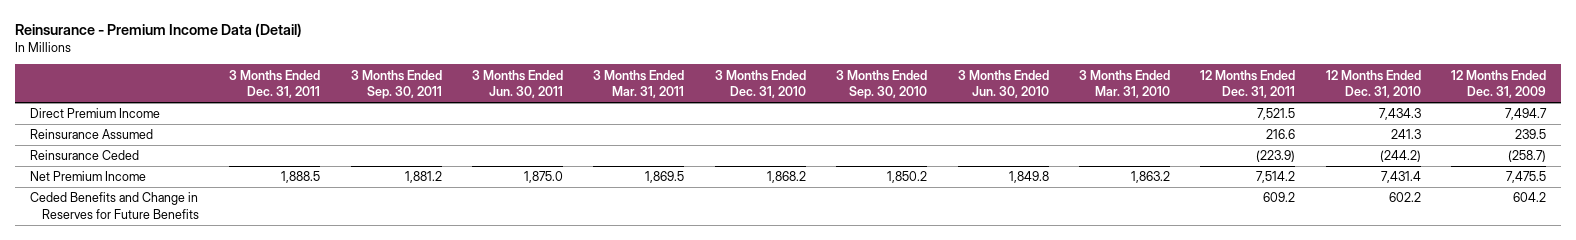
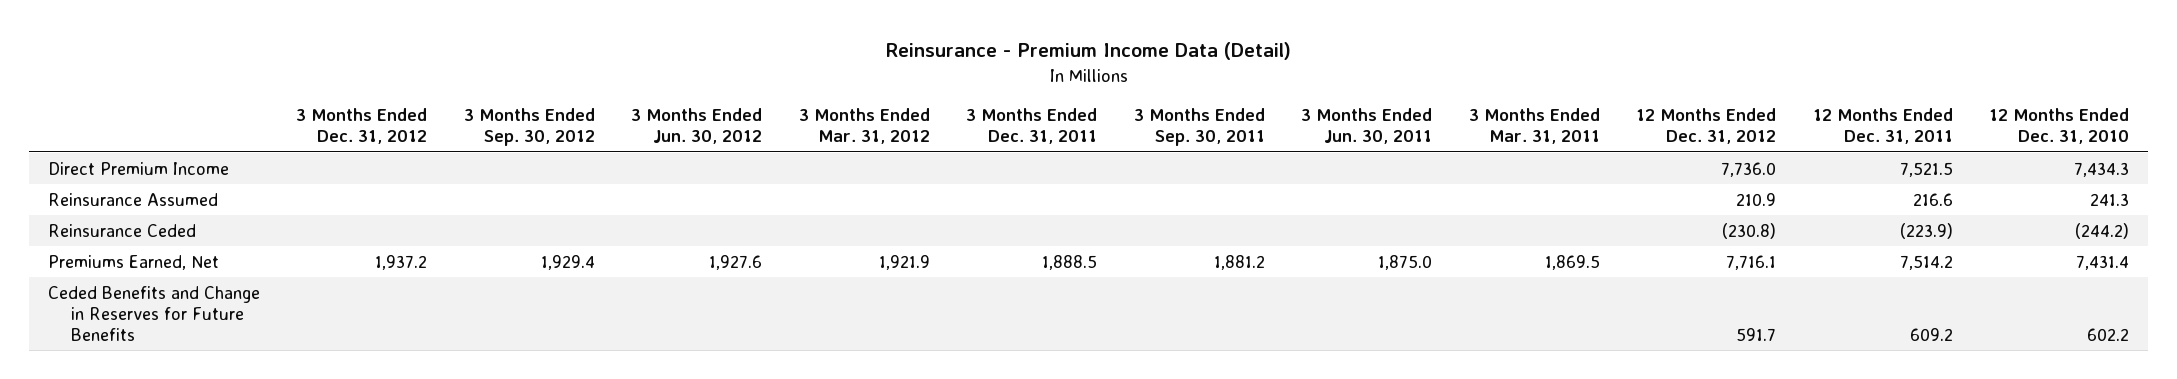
- | 3 Months Ended Dec. 31, 2011 | 3 Months Ended Sep. 30, 2011 | 3 Months Ended Jun. 30, 2011 | 3 Months Ended Mar. 31, 2011 | 3 Months Ended Dec. 31, 2010 | 3 Months Ended Sep. 30, 2010 | 3 Months Ended Jun. 30, 2010 | 3 Months Ended Mar. 31, 2010 | 12 Months Ended Dec. 31, 2011 | 12 Months Ended Dec. 31, 2010 | 12 Months Ended Dec. 31, 2009
+ | 3 Months Ended Dec. 31, 2012 | 3 Months Ended Sep. 30, 2012 | 3 Months Ended Jun. 30, 2012 | 3 Months Ended Mar. 31, 2012 | 3 Months Ended Dec. 31, 2011 | 3 Months Ended Sep. 30, 2011 | 3 Months Ended Jun. 30, 2011 | 3 Months Ended Mar. 31, 2011 | 12 Months Ended Dec. 31, 2012 | 12 Months Ended Dec. 31, 2011 | 12 Months Ended Dec. 31, 2010
- Net Premium Income | 1,888.5 | 1,881.2 | 1,875.0 | 1,869.5 | 1,868.2 | 1,850.2 | 1,849.8 | 1,863.2 | 7,514.2 | 7,431.4 | 7,475.5
+ Premiums Earned, Net | 1,937.2 | 1,929.4 | 1,927.6 | 1,921.9 | 1,888.5 | 1,881.2 | 1,875.0 | 1,869.5 | 7,716.1 | 7,514.2 | 7,431.4

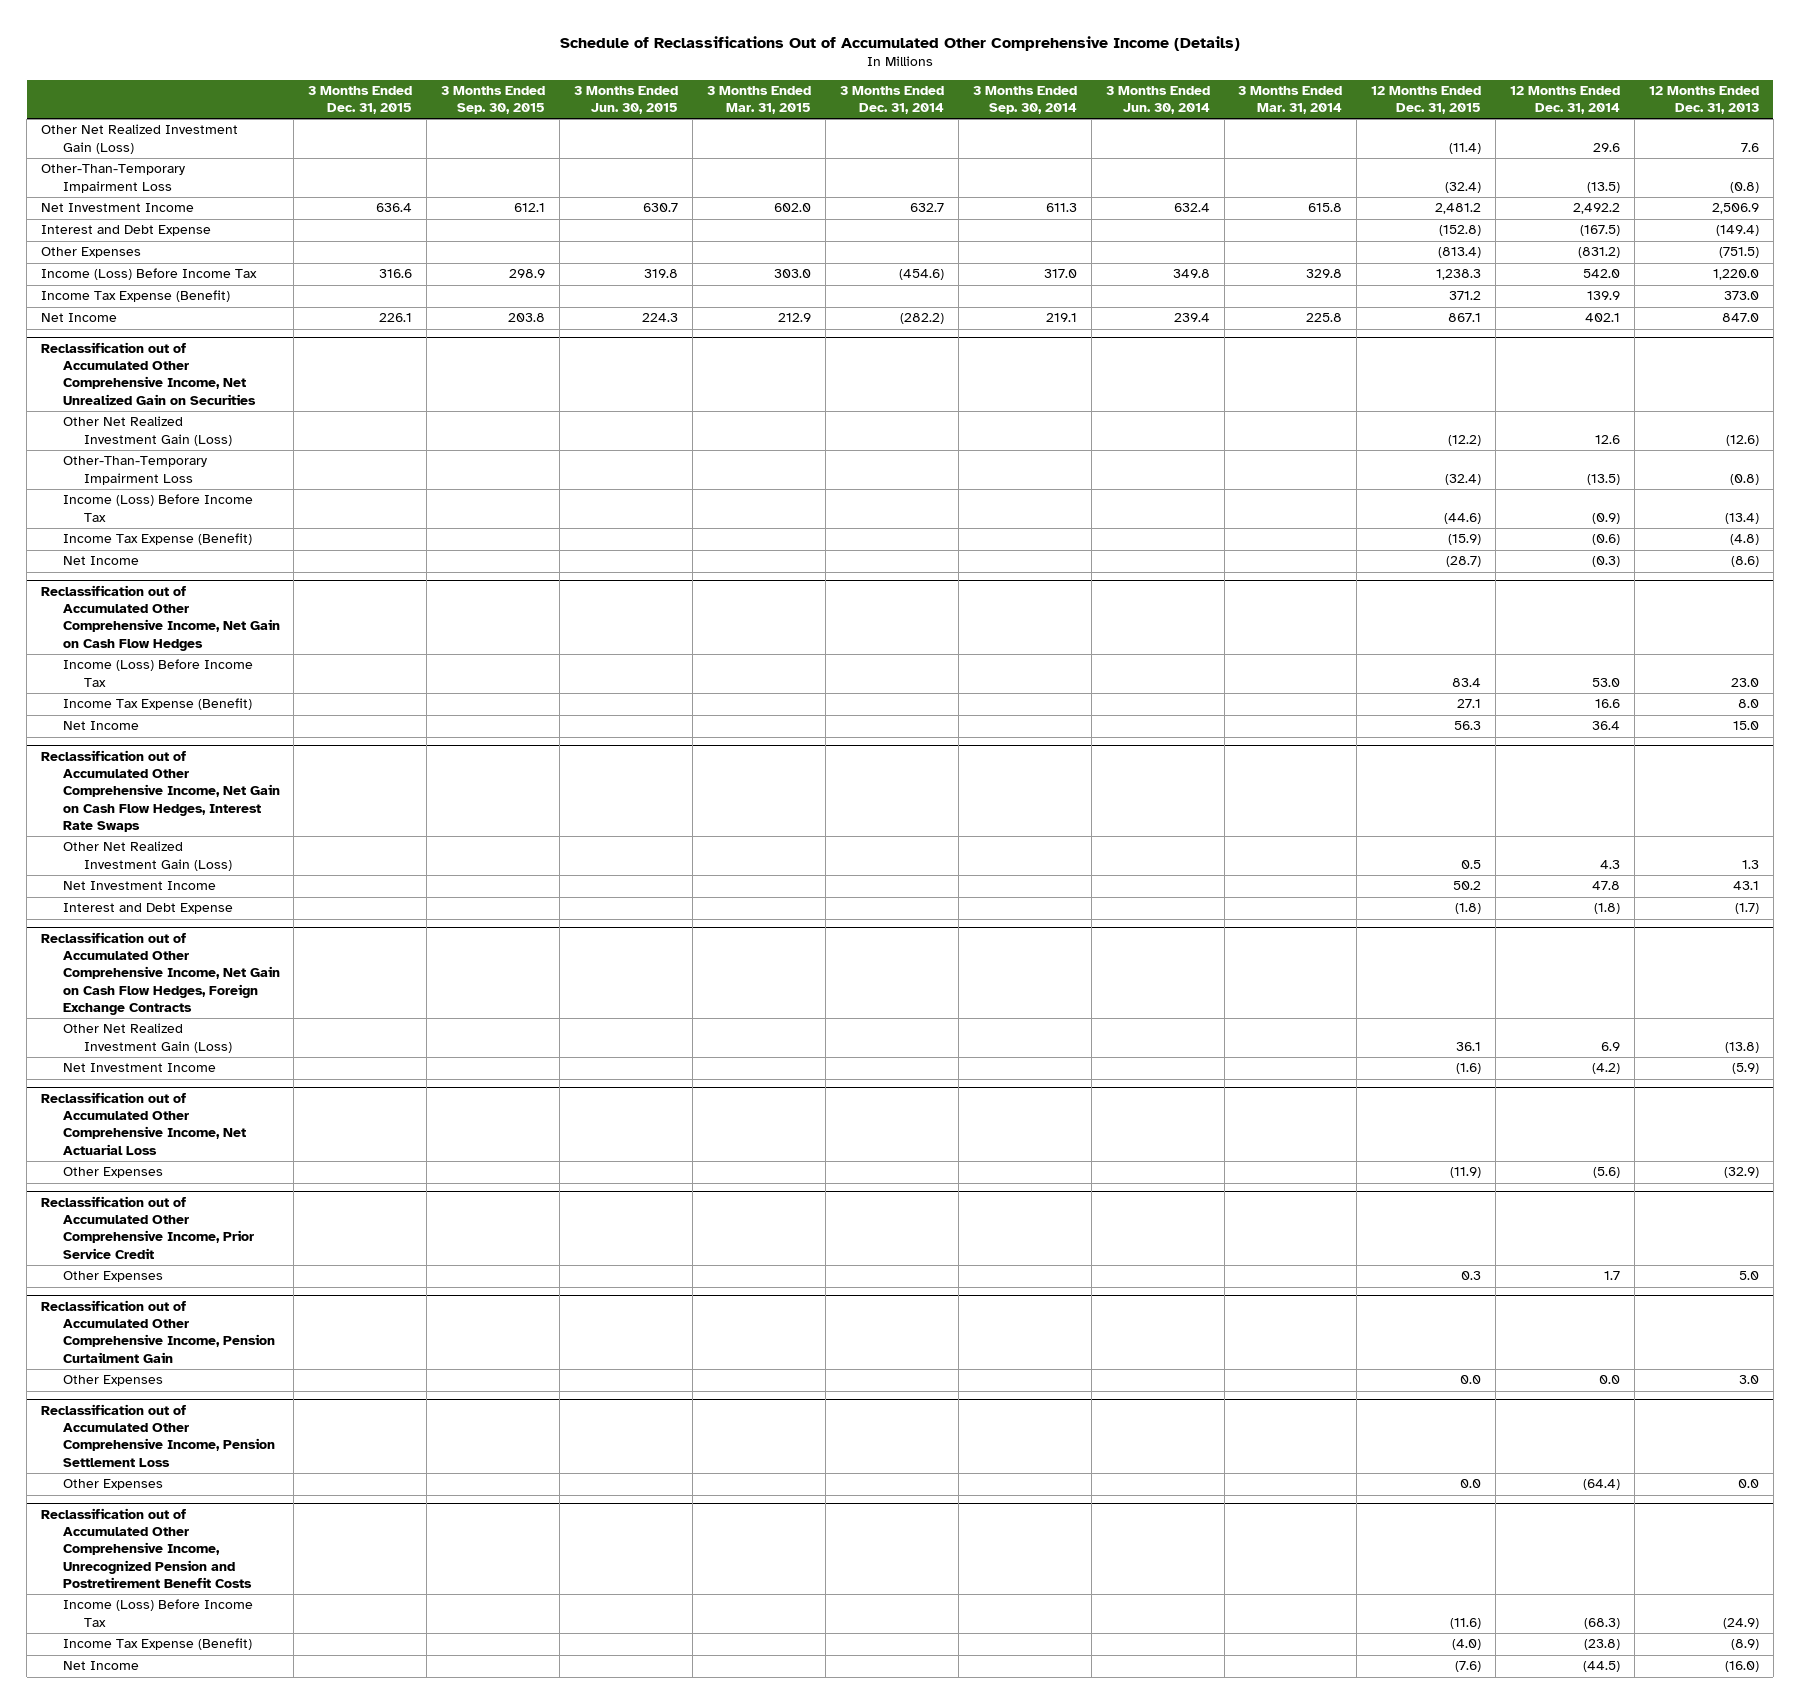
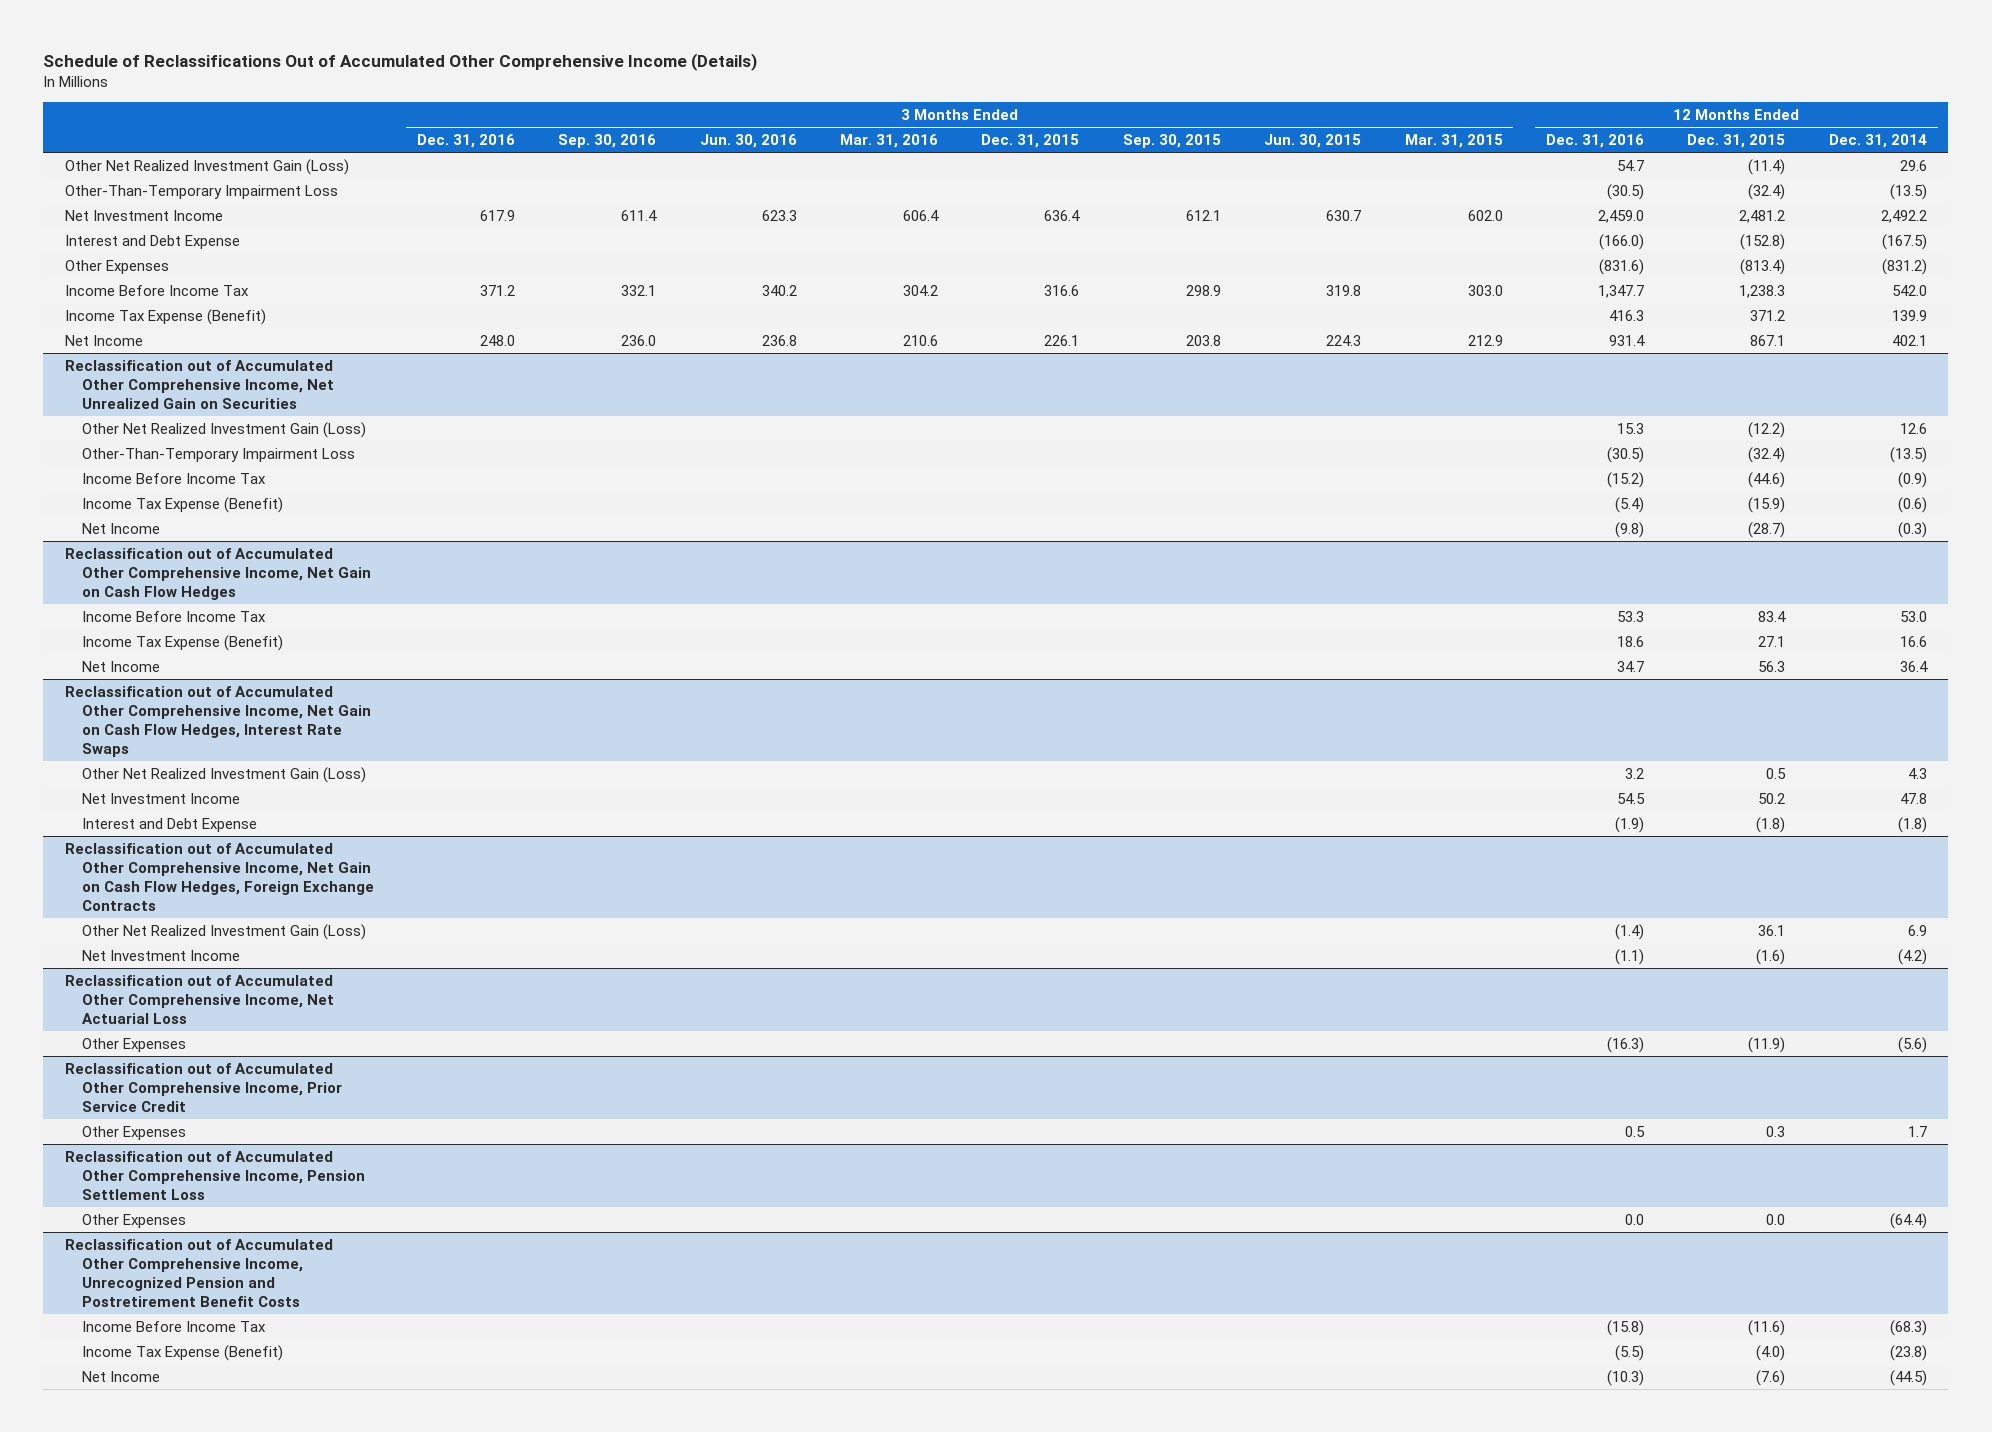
- | 3 Months Ended Dec. 31, 2015 | 3 Months Ended Sep. 30, 2015 | 3 Months Ended Jun. 30, 2015 | 3 Months Ended Mar. 31, 2015 | 3 Months Ended Dec. 31, 2014 | 3 Months Ended Sep. 30, 2014 | 3 Months Ended Jun. 30, 2014 | 3 Months Ended Mar. 31, 2014 | 12 Months Ended Dec. 31, 2015 | 12 Months Ended Dec. 31, 2014 | 12 Months Ended Dec. 31, 2013
+ | 3 Months Ended Dec. 31, 2016 | 3 Months Ended Sep. 30, 2016 | 3 Months Ended Jun. 30, 2016 | 3 Months Ended Mar. 31, 2016 | 3 Months Ended Dec. 31, 2015 | 3 Months Ended Sep. 30, 2015 | 3 Months Ended Jun. 30, 2015 | 3 Months Ended Mar. 31, 2015 | 12 Months Ended Dec. 31, 2016 | 12 Months Ended Dec. 31, 2015 | 12 Months Ended Dec. 31, 2014
- Income (Loss) Before Income Tax | 316.6 | 298.9 | 319.8 | 303.0 | (454.6) | 317.0 | 349.8 | 329.8 | 1,238.3 | 542.0 | 1,220.0
+ Income Before Income Tax | 371.2 | 332.1 | 340.2 | 304.2 | 316.6 | 298.9 | 319.8 | 303.0 | 1,347.7 | 1,238.3 | 542.0
@ Reclassification out of Accumulated Other Comprehensive Income, Net Unrealized Gain on Securities
- Income (Loss) Before Income Tax | | | | | | | | | (44.6) | (0.9) | (13.4)
+ Income Before Income Tax | | | | | | | | | (15.2) | (44.6) | (0.9)
@ Reclassification out of Accumulated Other Comprehensive Income, Net Gain on Cash Flow Hedges
- Income (Loss) Before Income Tax | | | | | | | | | 83.4 | 53.0 | 23.0
+ Income Before Income Tax | | | | | | | | | 53.3 | 83.4 | 53.0
- Reclassification out of Accumulated Other Comprehensive Income, Pension Curtailment Gain
- Other Expenses | | | | | | | | | 0.0 | 0.0 | 3.0
@ Reclassification out of Accumulated Other Comprehensive Income, Unrecognized Pension and Postretirement Benefit Costs
- Income (Loss) Before Income Tax | | | | | | | | | (11.6) | (68.3) | (24.9)
+ Income Before Income Tax | | | | | | | | | (15.8) | (11.6) | (68.3)

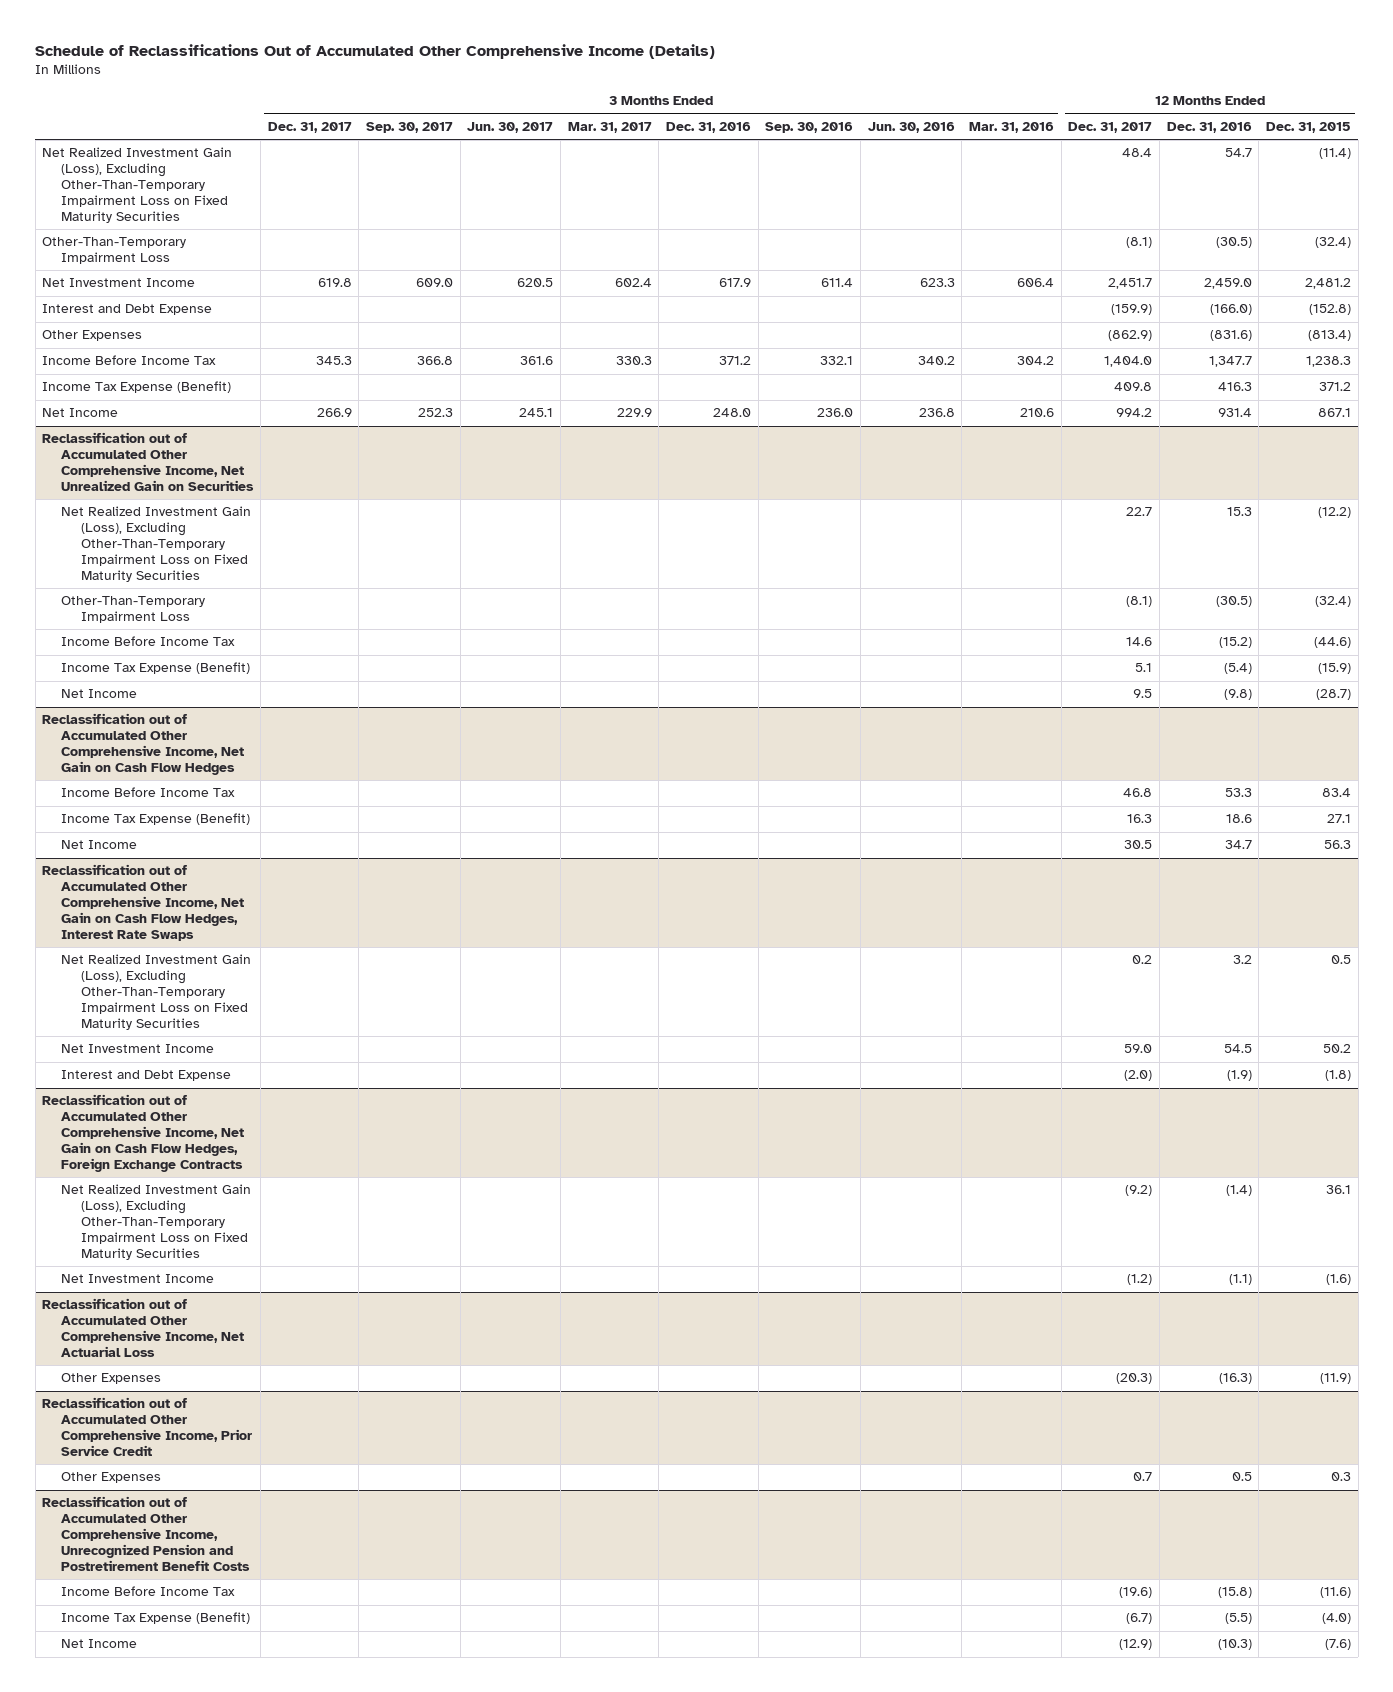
- | 3 Months Ended Dec. 31, 2016 | 3 Months Ended Sep. 30, 2016 | 3 Months Ended Jun. 30, 2016 | 3 Months Ended Mar. 31, 2016 | 3 Months Ended Dec. 31, 2015 | 3 Months Ended Sep. 30, 2015 | 3 Months Ended Jun. 30, 2015 | 3 Months Ended Mar. 31, 2015 | 12 Months Ended Dec. 31, 2016 | 12 Months Ended Dec. 31, 2015 | 12 Months Ended Dec. 31, 2014
+ | 3 Months Ended Dec. 31, 2017 | 3 Months Ended Sep. 30, 2017 | 3 Months Ended Jun. 30, 2017 | 3 Months Ended Mar. 31, 2017 | 3 Months Ended Dec. 31, 2016 | 3 Months Ended Sep. 30, 2016 | 3 Months Ended Jun. 30, 2016 | 3 Months Ended Mar. 31, 2016 | 12 Months Ended Dec. 31, 2017 | 12 Months Ended Dec. 31, 2016 | 12 Months Ended Dec. 31, 2015
- Other Net Realized Investment Gain (Loss) | | | | | | | | | 54.7 | (11.4) | 29.6
+ Net Realized Investment Gain (Loss), Excluding Other-Than-Temporary Impairment Loss on Fixed Maturity Securities | | | | | | | | | 48.4 | 54.7 | (11.4)
@ Reclassification out of Accumulated Other Comprehensive Income, Net Unrealized Gain on Securities
- Other Net Realized Investment Gain (Loss) | | | | | | | | | 15.3 | (12.2) | 12.6
+ Net Realized Investment Gain (Loss), Excluding Other-Than-Temporary Impairment Loss on Fixed Maturity Securities | | | | | | | | | 22.7 | 15.3 | (12.2)
@ Reclassification out of Accumulated Other Comprehensive Income, Net Gain on Cash Flow Hedges, Interest Rate Swaps
- Other Net Realized Investment Gain (Loss) | | | | | | | | | 3.2 | 0.5 | 4.3
+ Net Realized Investment Gain (Loss), Excluding Other-Than-Temporary Impairment Loss on Fixed Maturity Securities | | | | | | | | | 0.2 | 3.2 | 0.5
@ Reclassification out of Accumulated Other Comprehensive Income, Net Gain on Cash Flow Hedges, Foreign Exchange Contracts
- Other Net Realized Investment Gain (Loss) | | | | | | | | | (1.4) | 36.1 | 6.9
+ Net Realized Investment Gain (Loss), Excluding Other-Than-Temporary Impairment Loss on Fixed Maturity Securities | | | | | | | | | (9.2) | (1.4) | 36.1
- Reclassification out of Accumulated Other Comprehensive Income, Pension Settlement Loss
- Other Expenses | | | | | | | | | 0.0 | 0.0 | (64.4)

